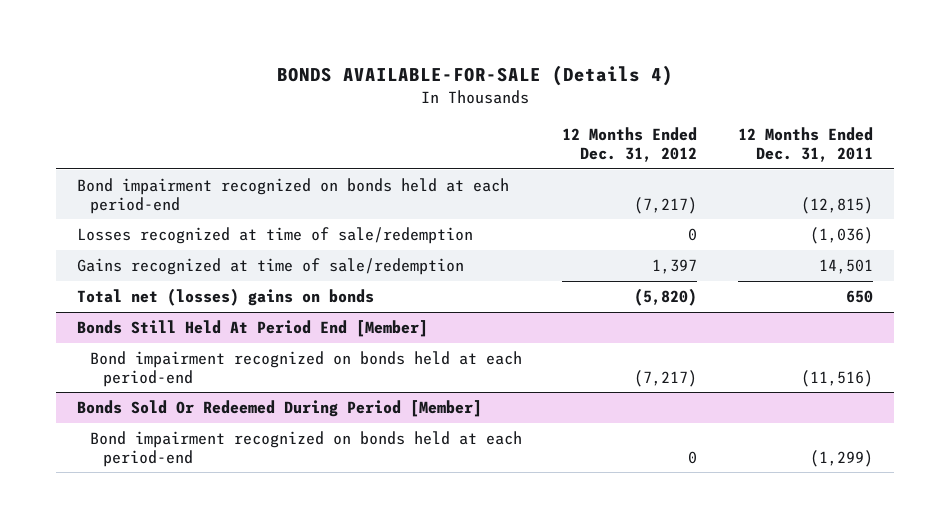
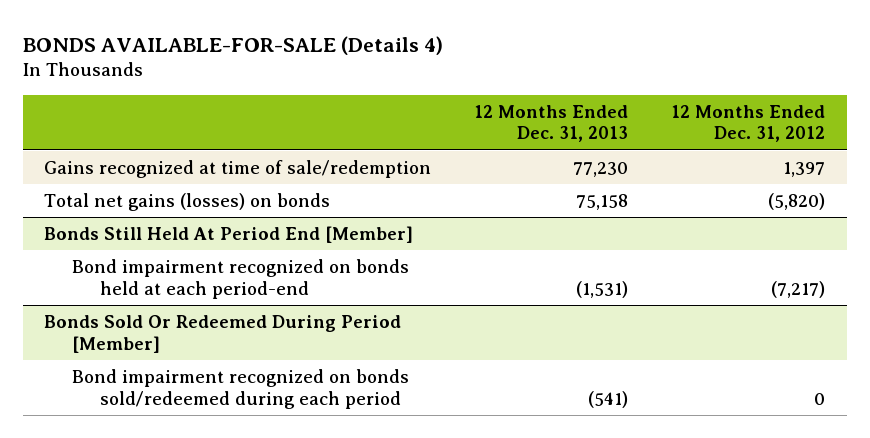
- | 12 Months Ended Dec. 31, 2012 | 12 Months Ended Dec. 31, 2011
+ | 12 Months Ended Dec. 31, 2013 | 12 Months Ended Dec. 31, 2012
- Bond impairment recognized on bonds held at each period-end | (7,217) | (12,815)
- Losses recognized at time of sale/redemption | 0 | (1,036)
- Total net (losses) gains on bonds | (5,820) | 650
+ Total net gains (losses) on bonds | 75,158 | (5,820)
@ Bonds Sold Or Redeemed During Period [Member]
- Bond impairment recognized on bonds held at each period-end | 0 | (1,299)
+ Bond impairment recognized on bonds sold/redeemed during each period | (541) | 0

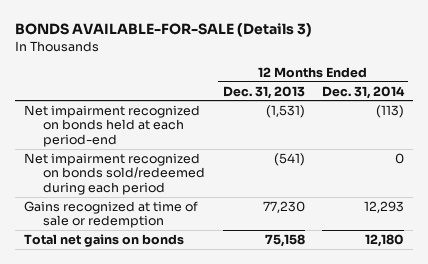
- BONDS AVAILABLE-FOR-SALE (Details 4)
+ BONDS AVAILABLE-FOR-SALE (Details 3)
- | 12 Months Ended Dec. 31, 2013 | 12 Months Ended Dec. 31, 2012
+ | 12 Months Ended Dec. 31, 2013 | 12 Months Ended Dec. 31, 2014
- Gains recognized at time of sale/redemption | 77,230 | 1,397
- Total net gains (losses) on bonds | 75,158 | (5,820)
- Bonds Still Held At Period End [Member]
- Bond impairment recognized on bonds held at each period-end | (1,531) | (7,217)
- Bonds Sold Or Redeemed During Period [Member]
- Bond impairment recognized on bonds sold/redeemed during each period | (541) | 0
+ Net impairment recognized on bonds held at each period-end | (1,531) | (113)
+ Net impairment recognized on bonds sold/redeemed during each period | (541) | 0
+ Gains recognized at time of sale or redemption | 77,230 | 12,293
+ Total net gains on bonds | 75,158 | 12,180

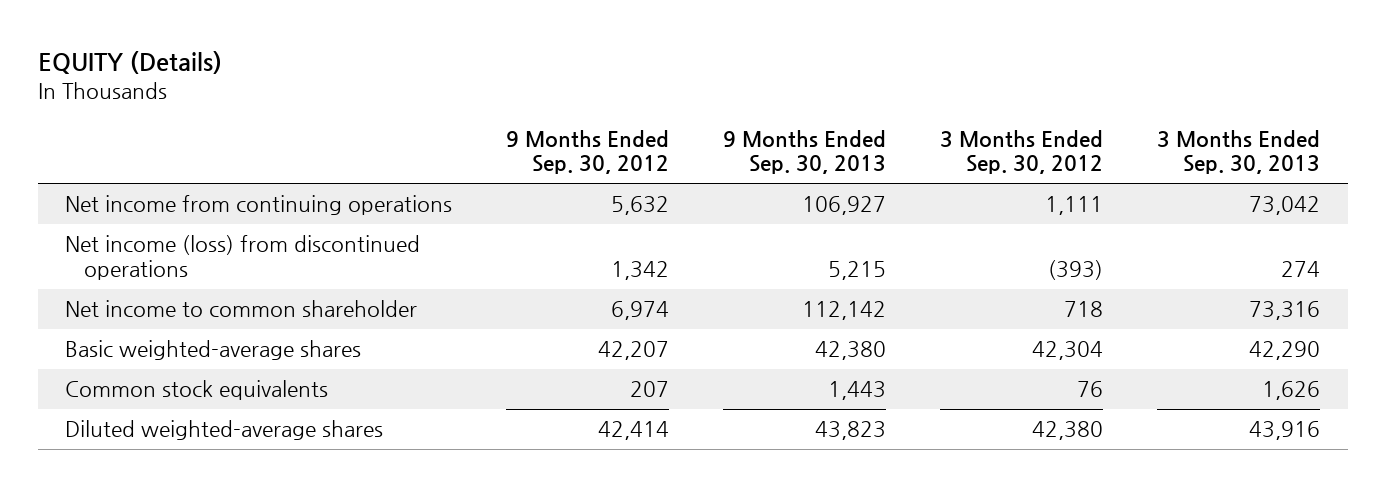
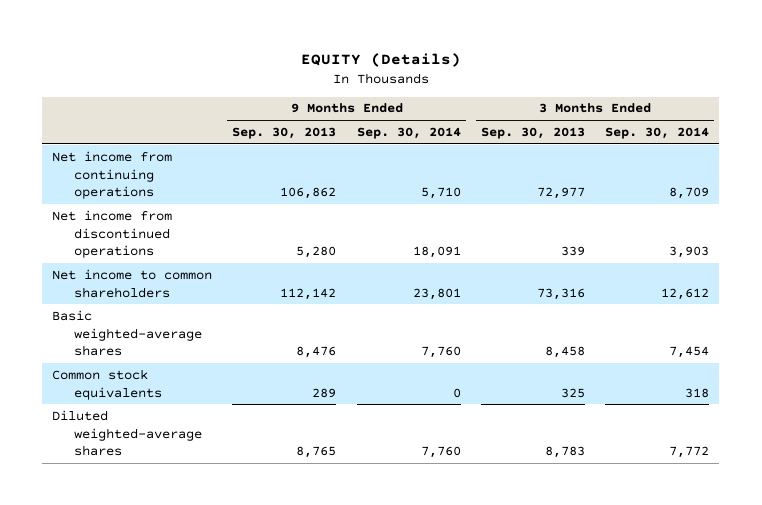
- | 9 Months Ended Sep. 30, 2012 | 9 Months Ended Sep. 30, 2013 | 3 Months Ended Sep. 30, 2012 | 3 Months Ended Sep. 30, 2013
+ | 9 Months Ended Sep. 30, 2013 | 9 Months Ended Sep. 30, 2014 | 3 Months Ended Sep. 30, 2013 | 3 Months Ended Sep. 30, 2014
- Net income from continuing operations | 5,632 | 106,927 | 1,111 | 73,042
- Net income (loss) from discontinued operations | 1,342 | 5,215 | (393) | 274
- Net income to common shareholder | 6,974 | 112,142 | 718 | 73,316
- Basic weighted-average shares | 42,207 | 42,380 | 42,304 | 42,290
- Common stock equivalents | 207 | 1,443 | 76 | 1,626
- Diluted weighted-average shares | 42,414 | 43,823 | 42,380 | 43,916
+ Net income from continuing operations | 106,862 | 5,710 | 72,977 | 8,709
+ Net income from discontinued operations | 5,280 | 18,091 | 339 | 3,903
+ Net income to common shareholders | 112,142 | 23,801 | 73,316 | 12,612
+ Basic weighted-average shares | 8,476 | 7,760 | 8,458 | 7,454
+ Common stock equivalents | 289 | 0 | 325 | 318
+ Diluted weighted-average shares | 8,765 | 7,760 | 8,783 | 7,772

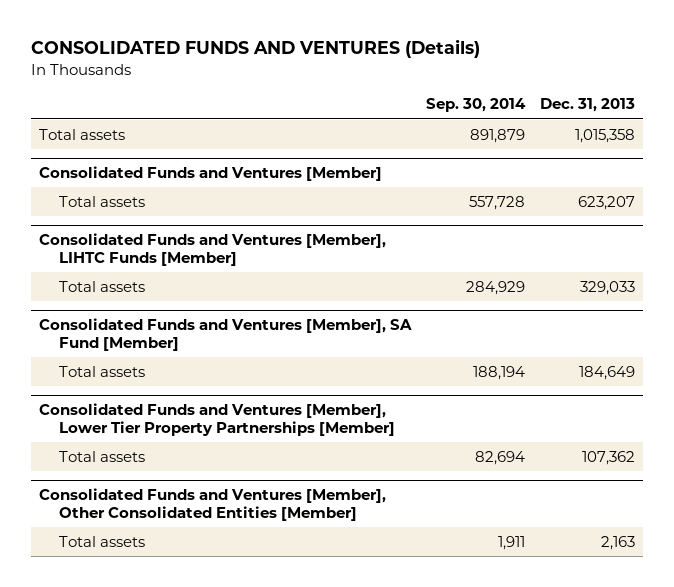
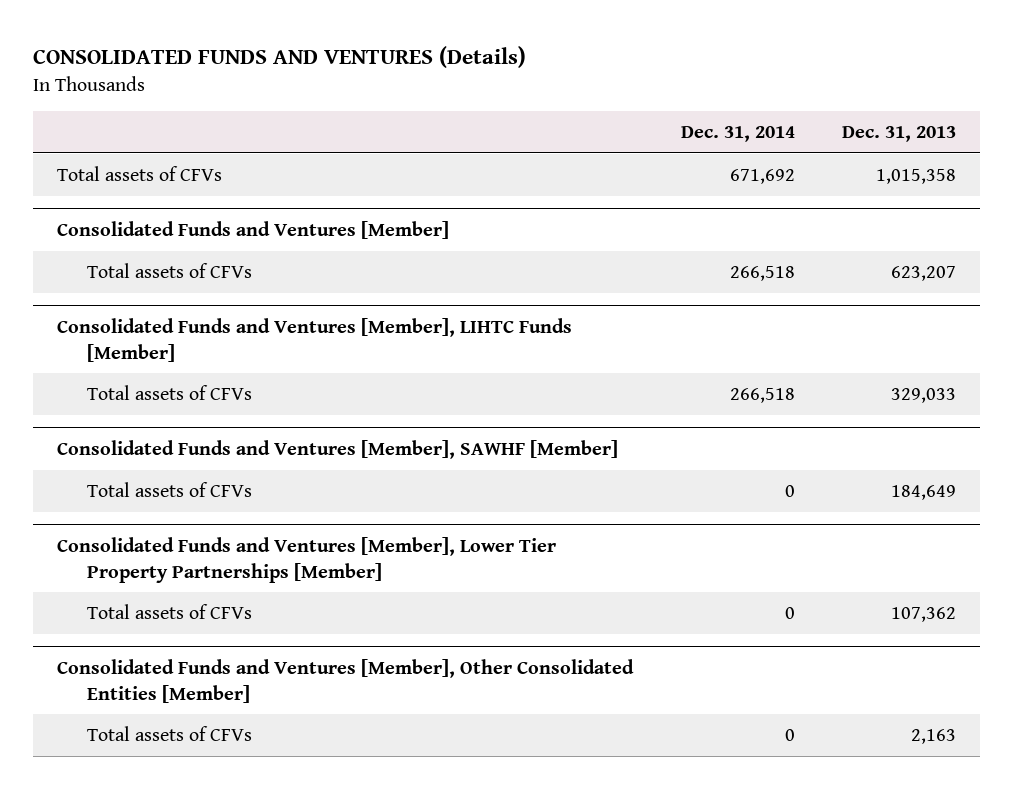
- | Sep. 30, 2014 | Dec. 31, 2013
+ | Dec. 31, 2014 | Dec. 31, 2013
- Total assets | 891,879 | 1,015,358
+ Total assets of CFVs | 671,692 | 1,015,358
@ Consolidated Funds and Ventures [Member]
- Total assets | 557,728 | 623,207
+ Total assets of CFVs | 266,518 | 623,207
@ Consolidated Funds and Ventures [Member], LIHTC Funds [Member]
- Total assets | 284,929 | 329,033
- Consolidated Funds and Ventures [Member], SA Fund [Member]
- Total assets | 188,194 | 184,649
@ Consolidated Funds and Ventures [Member], LIHTC Funds [Member]
+ Total assets of CFVs | 266,518 | 329,033
+ Consolidated Funds and Ventures [Member], SAWHF [Member]
+ Total assets of CFVs | 0 | 184,649
@ Consolidated Funds and Ventures [Member], Lower Tier Property Partnerships [Member]
- Total assets | 82,694 | 107,362
+ Total assets of CFVs | 0 | 107,362
@ Consolidated Funds and Ventures [Member], Other Consolidated Entities [Member]
- Total assets | 1,911 | 2,163
+ Total assets of CFVs | 0 | 2,163

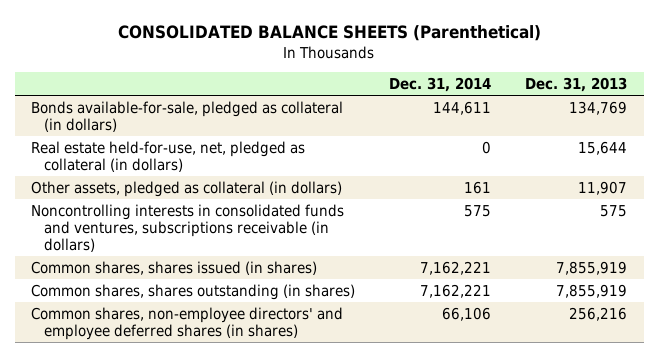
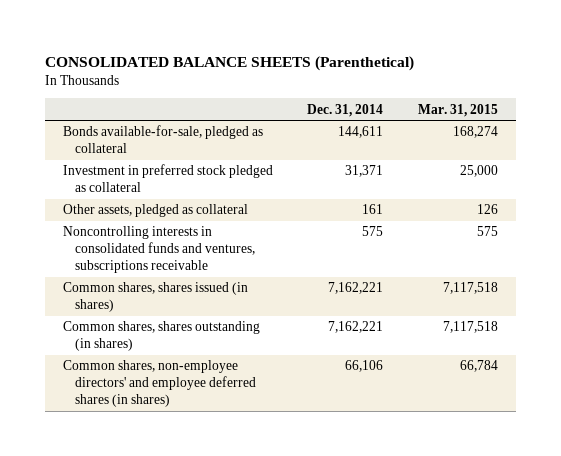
- | Dec. 31, 2014 | Dec. 31, 2013
+ | Dec. 31, 2014 | Mar. 31, 2015
- Bonds available-for-sale, pledged as collateral (in dollars) | 144,611 | 134,769
- Real estate held-for-use, net, pledged as collateral (in dollars) | 0 | 15,644
- Other assets, pledged as collateral (in dollars) | 161 | 11,907
- Noncontrolling interests in consolidated funds and ventures, subscriptions receivable (in dollars) | 575 | 575
+ Bonds available-for-sale, pledged as collateral | 144,611 | 168,274
+ Investment in preferred stock pledged as collateral | 31,371 | 25,000
+ Other assets, pledged as collateral | 161 | 126
+ Noncontrolling interests in consolidated funds and ventures, subscriptions receivable | 575 | 575

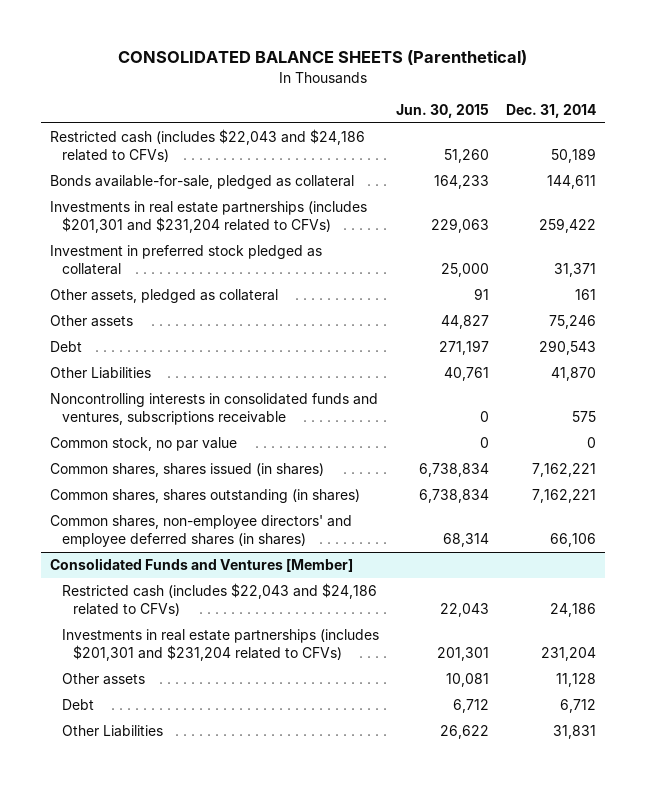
- | Dec. 31, 2014 | Mar. 31, 2015
+ | Jun. 30, 2015 | Dec. 31, 2014
+ Restricted cash (includes $22,043 and $24,186 related to CFVs) | 51,260 | 50,189
+ Investments in real estate partnerships (includes $201,301 and $231,204 related to CFVs) | 229,063 | 259,422
+ Other assets | 44,827 | 75,246
+ Debt | 271,197 | 290,543
+ Other Liabilities | 40,761 | 41,870
+ Common stock, no par value | 0 | 0
+ Consolidated Funds and Ventures [Member]
+ Restricted cash (includes $22,043 and $24,186 related to CFVs) | 22,043 | 24,186
+ Investments in real estate partnerships (includes $201,301 and $231,204 related to CFVs) | 201,301 | 231,204
+ Other assets | 10,081 | 11,128
+ Debt | 6,712 | 6,712
+ Other Liabilities | 26,622 | 31,831

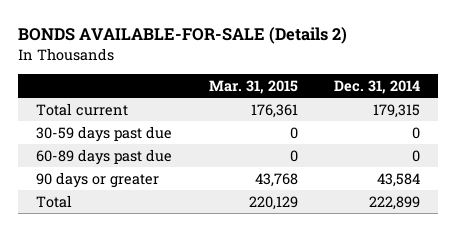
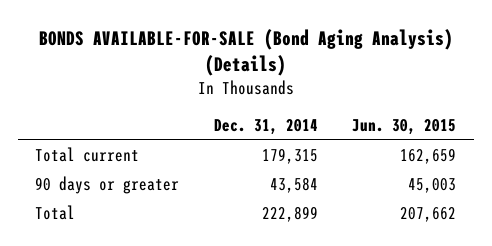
- BONDS AVAILABLE-FOR-SALE (Details 2)
+ BONDS AVAILABLE-FOR-SALE (Bond Aging Analysis) (Details)
- | Mar. 31, 2015 | Dec. 31, 2014
+ | Dec. 31, 2014 | Jun. 30, 2015
- 30-59 days past due | 0 | 0
- 60-89 days past due | 0 | 0

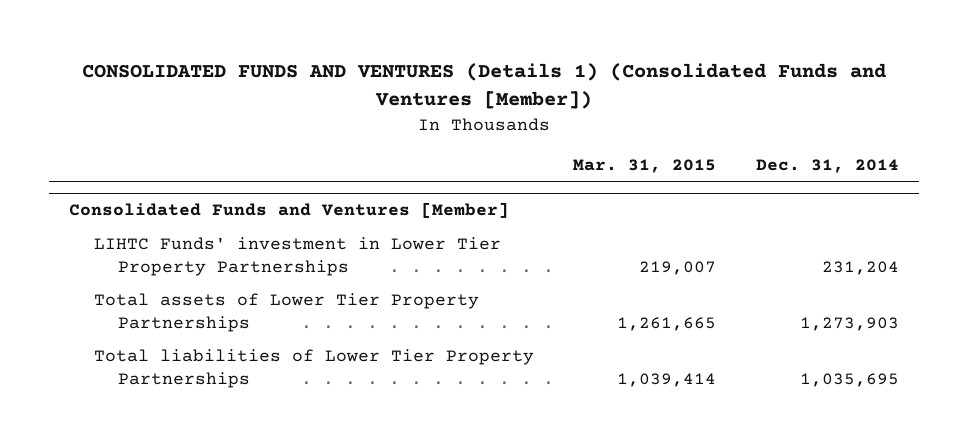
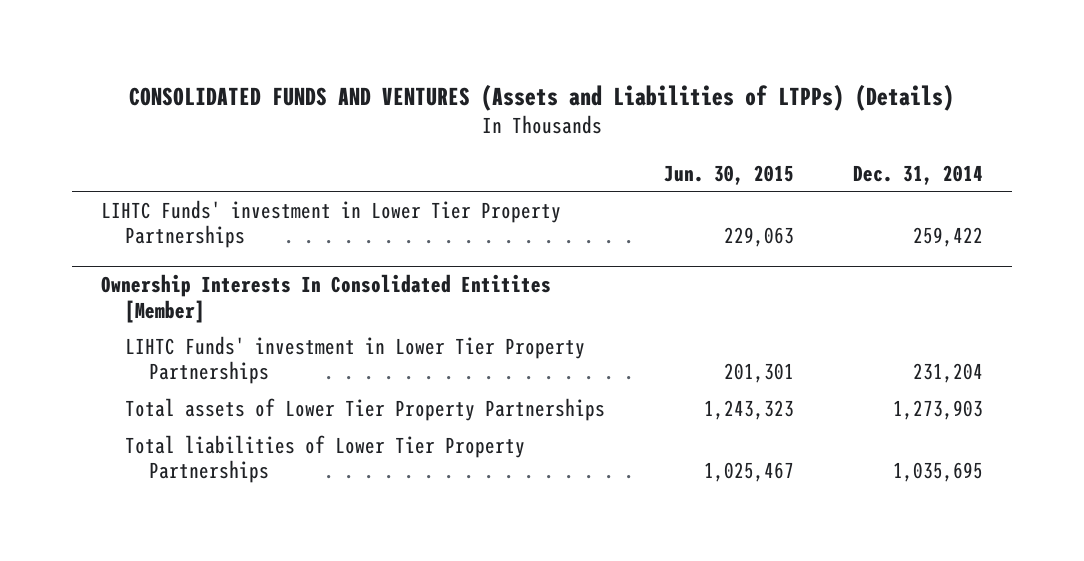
- CONSOLIDATED FUNDS AND VENTURES (Details 1) (Consolidated Funds and Ventures [Member])
+ CONSOLIDATED FUNDS AND VENTURES (Assets and Liabilities of LTPPs) (Details)
- | Mar. 31, 2015 | Dec. 31, 2014
+ | Jun. 30, 2015 | Dec. 31, 2014
- Consolidated Funds and Ventures [Member]
+ LIHTC Funds' investment in Lower Tier Property Partnerships | 229,063 | 259,422
+ Ownership Interests In Consolidated Entitites [Member]

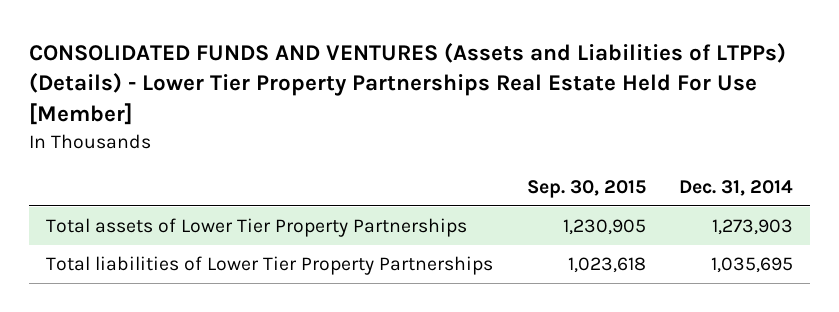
- CONSOLIDATED FUNDS AND VENTURES (Assets and Liabilities of LTPPs) (Details)
+ CONSOLIDATED FUNDS AND VENTURES (Assets and Liabilities of LTPPs) (Details) - Lower Tier Property Partnerships Real Estate Held For Use [Member]
- | Jun. 30, 2015 | Dec. 31, 2014
+ | Sep. 30, 2015 | Dec. 31, 2014
- LIHTC Funds' investment in Lower Tier Property Partnerships | 229,063 | 259,422
- Ownership Interests In Consolidated Entitites [Member]
- LIHTC Funds' investment in Lower Tier Property Partnerships | 201,301 | 231,204

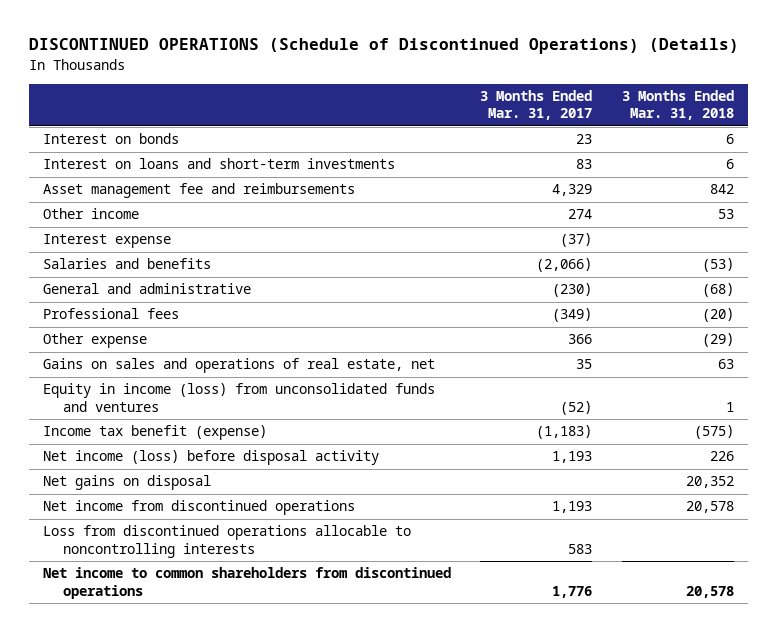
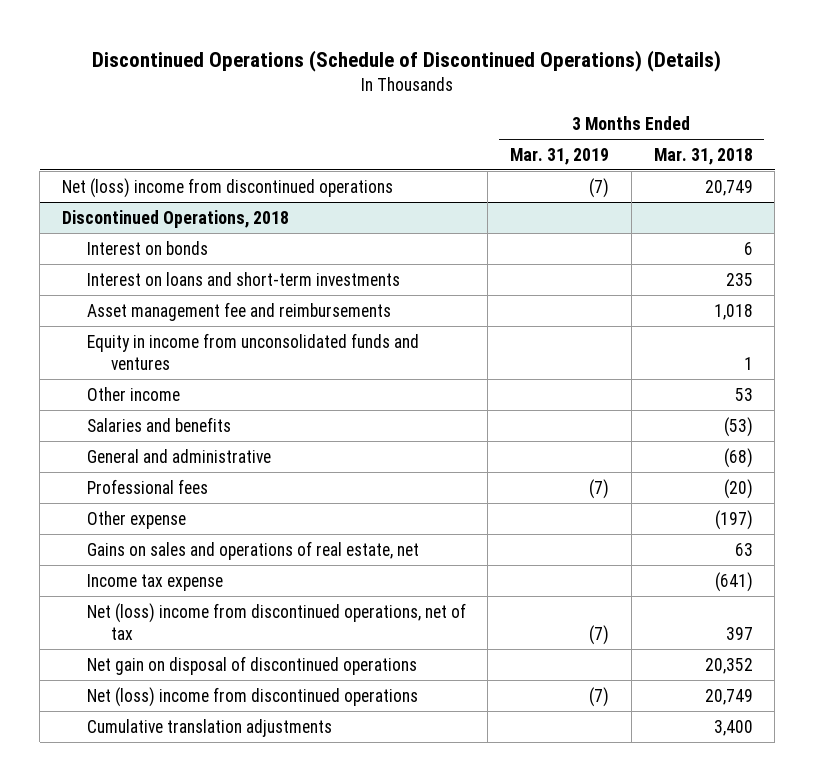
- DISCONTINUED OPERATIONS (Schedule of Discontinued Operations) (Details)
+ Discontinued Operations (Schedule of Discontinued Operations) (Details)
- | 3 Months Ended Mar. 31, 2017 | 3 Months Ended Mar. 31, 2018
+ | 3 Months Ended Mar. 31, 2019 | 3 Months Ended Mar. 31, 2018
+ Net (loss) income from discontinued operations | (7) | 20,749
+ Discontinued Operations, 2018
- Interest on loans and short-term investments | 83 | 6
- Asset management fee and reimbursements | 4,329 | 842
+ Interest on loans and short-term investments | | 235
+ Asset management fee and reimbursements | | 1,018
+ Equity in income from unconsolidated funds and ventures | | 1
- Interest expense | (37) |
- Other expense | 366 | (29)
+ Other expense | | (197)
- Equity in income (loss) from unconsolidated funds and ventures | (52) | 1
- Income tax benefit (expense) | (1,183) | (575)
- Net income (loss) before disposal activity | 1,193 | 226
- Net gains on disposal | | 20,352
- Net income from discontinued operations | 1,193 | 20,578
- Loss from discontinued operations allocable to noncontrolling interests | 583 |
- Net income to common shareholders from discontinued operations | 1,776 | 20,578
+ Income tax expense | | (641)
+ Net (loss) income from discontinued operations, net of tax | (7) | 397
+ Net gain on disposal of discontinued operations | | 20,352
+ Net (loss) income from discontinued operations | (7) | 20,749
+ Cumulative translation adjustments | | 3,400

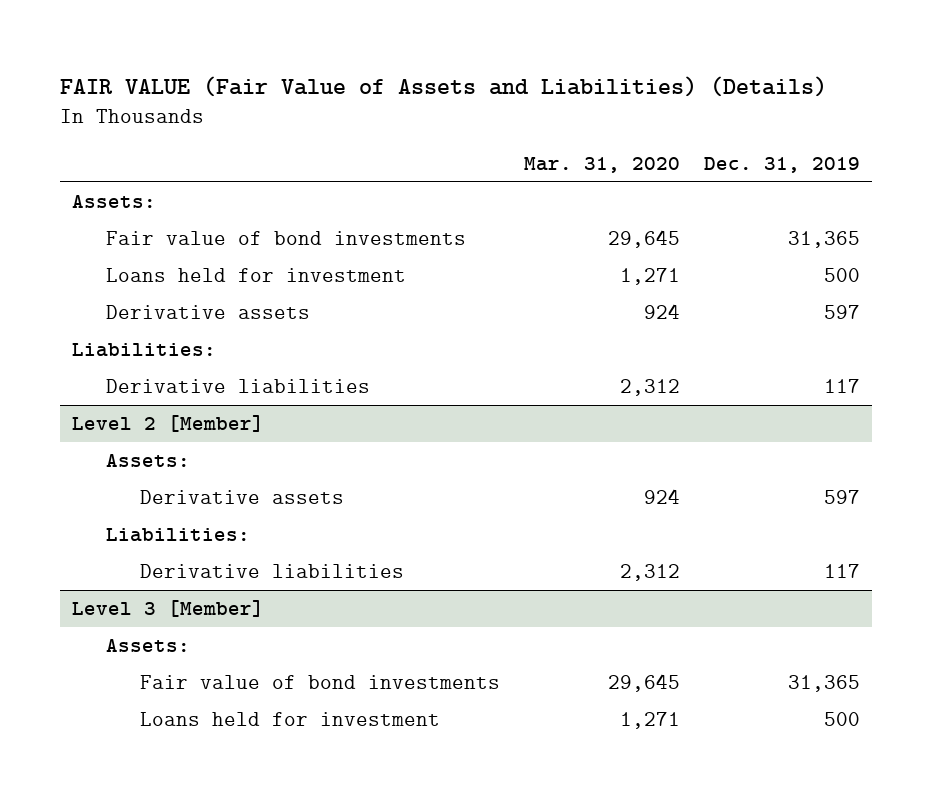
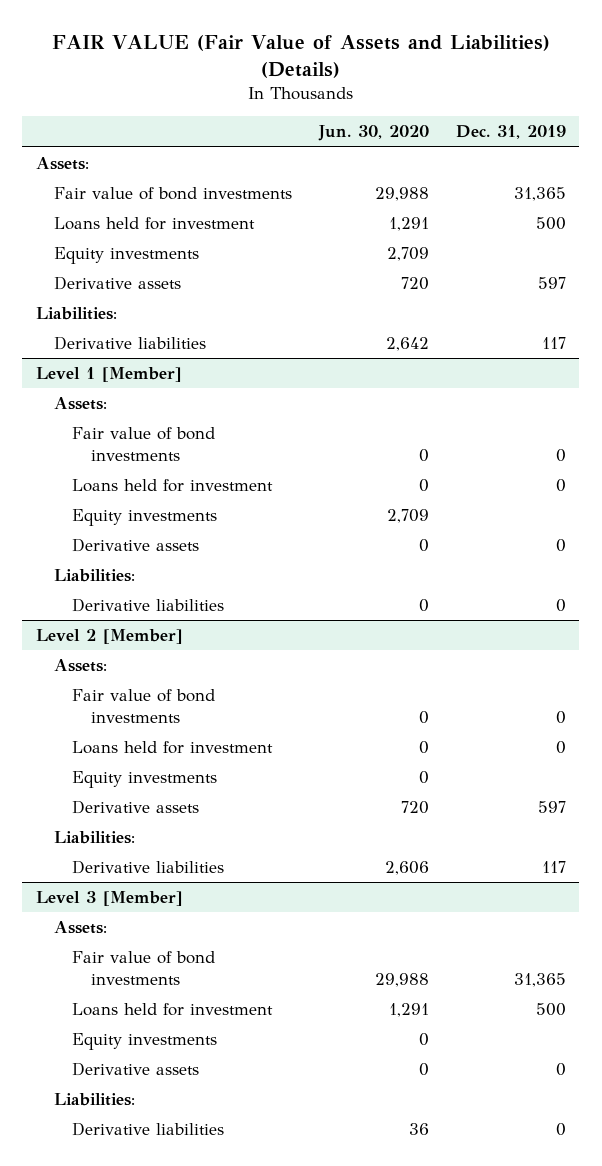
- | Mar. 31, 2020 | Dec. 31, 2019
+ | Jun. 30, 2020 | Dec. 31, 2019
+ Equity investments | 2,709 |
+ Level 1 [Member]
+ Assets:
+ Fair value of bond investments | 0 | 0
+ Loans held for investment | 0 | 0
+ Equity investments | 2,709 |
+ Derivative assets | 0 | 0
+ Liabilities:
+ Derivative liabilities | 0 | 0
@ Level 2 [Member]
+ Fair value of bond investments | 0 | 0
+ Loans held for investment | 0 | 0
+ Equity investments | 0 |
@ Level 3 [Member]
+ Equity investments | 0 |
+ Derivative assets | 0 | 0
+ Liabilities:
+ Derivative liabilities | 36 | 0

